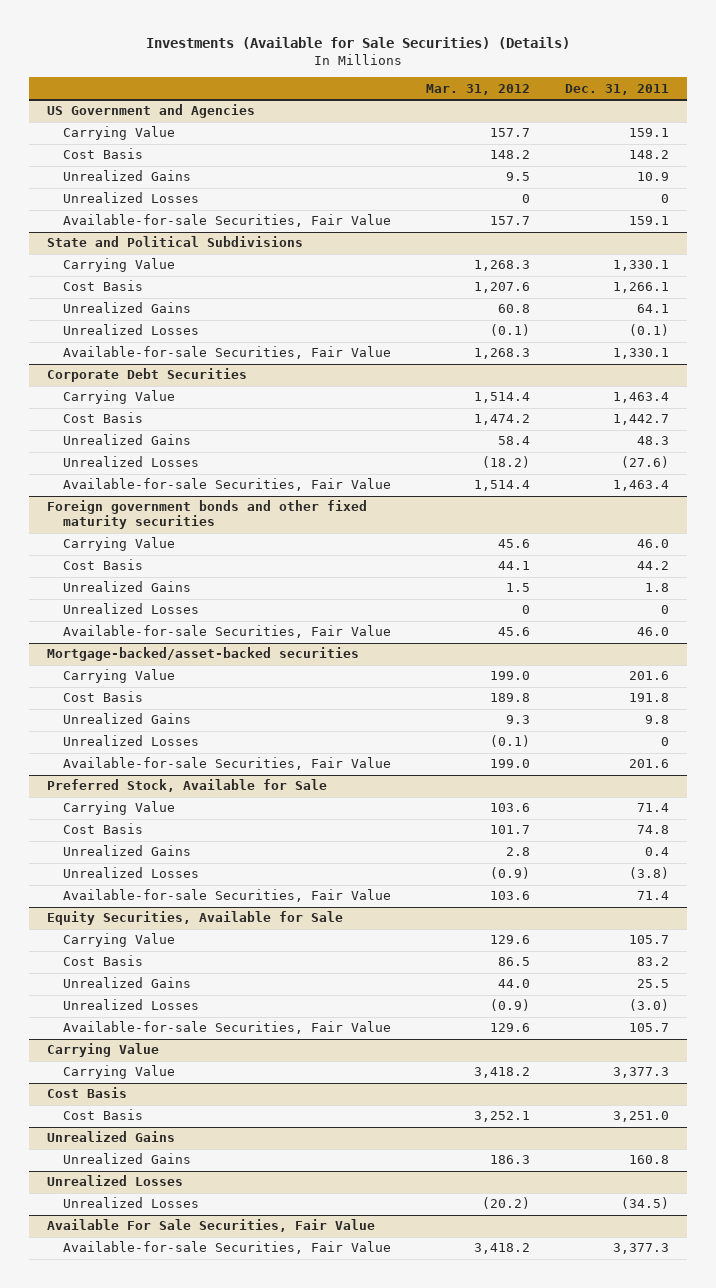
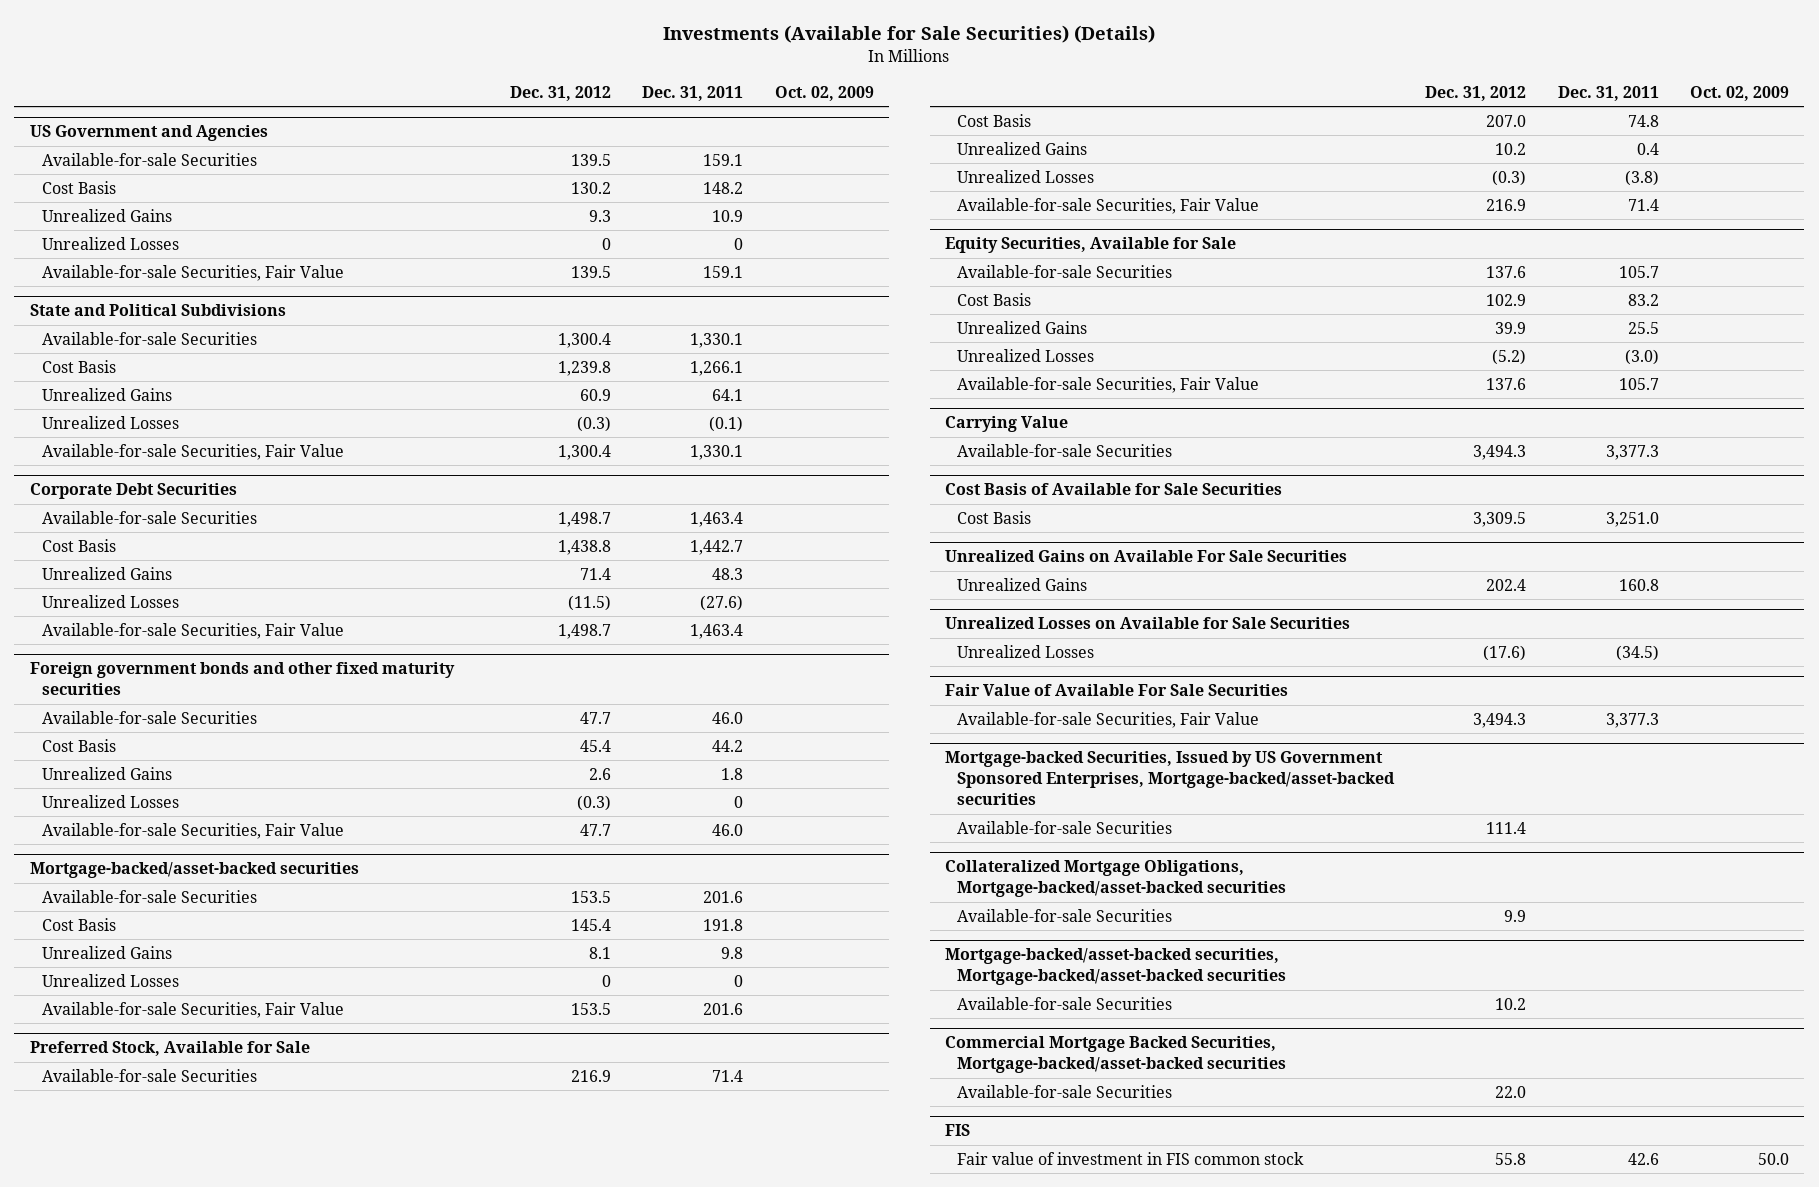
- | Mar. 31, 2012 | Dec. 31, 2011
+ | Dec. 31, 2012 | Dec. 31, 2011 | Oct. 02, 2009
@ US Government and Agencies
- Carrying Value | 157.7 | 159.1
+ Available-for-sale Securities | 139.5 | 159.1 |
@ State and Political Subdivisions
- Carrying Value | 1,268.3 | 1,330.1
+ Available-for-sale Securities | 1,300.4 | 1,330.1 |
@ Corporate Debt Securities
- Carrying Value | 1,514.4 | 1,463.4
+ Available-for-sale Securities | 1,498.7 | 1,463.4 |
@ Foreign government bonds and other fixed maturity securities
- Carrying Value | 45.6 | 46.0
+ Available-for-sale Securities | 47.7 | 46.0 |
@ Mortgage-backed/asset-backed securities
- Carrying Value | 199.0 | 201.6
+ Available-for-sale Securities | 153.5 | 201.6 |
@ Preferred Stock, Available for Sale
- Carrying Value | 103.6 | 71.4
+ Available-for-sale Securities | 216.9 | 71.4 |
@ Equity Securities, Available for Sale
- Carrying Value | 129.6 | 105.7
+ Available-for-sale Securities | 137.6 | 105.7 |
@ Carrying Value
- Carrying Value | 3,418.2 | 3,377.3
- Cost Basis
@ Carrying Value
+ Available-for-sale Securities | 3,494.3 | 3,377.3 |
+ Cost Basis of Available for Sale Securities
- Unrealized Gains
+ Unrealized Gains on Available For Sale Securities
- Unrealized Losses
+ Unrealized Losses on Available for Sale Securities
- Available For Sale Securities, Fair Value
+ Fair Value of Available For Sale Securities
+ Mortgage-backed Securities, Issued by US Government Sponsored Enterprises, Mortgage-backed/asset-backed securities
+ Available-for-sale Securities | 111.4 | |
+ Collateralized Mortgage Obligations, Mortgage-backed/asset-backed securities
+ Available-for-sale Securities | 9.9 | |
+ Mortgage-backed/asset-backed securities, Mortgage-backed/asset-backed securities
+ Available-for-sale Securities | 10.2 | |
+ Commercial Mortgage Backed Securities, Mortgage-backed/asset-backed securities
+ Available-for-sale Securities | 22.0 | |
+ FIS
+ Fair value of investment in FIS common stock | 55.8 | 42.6 | 50.0

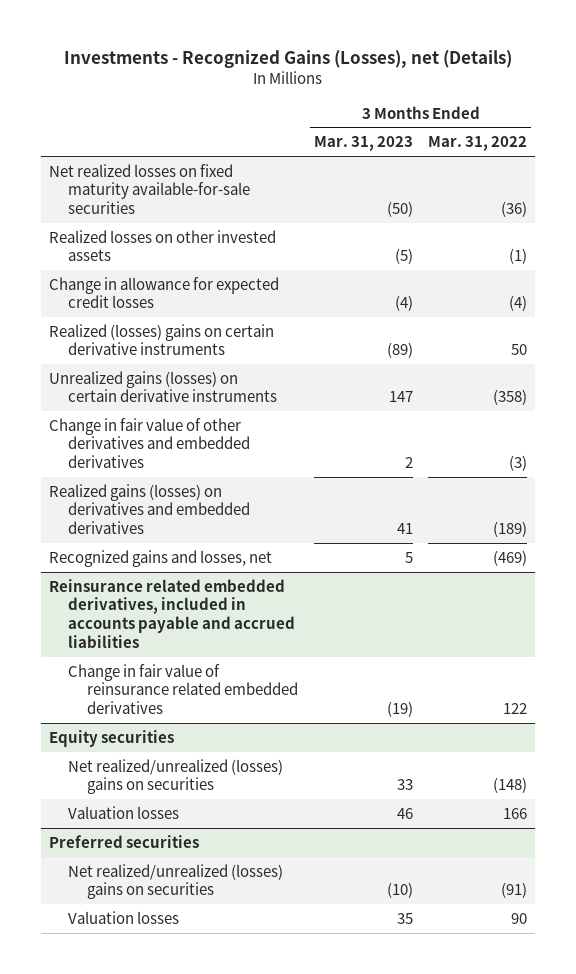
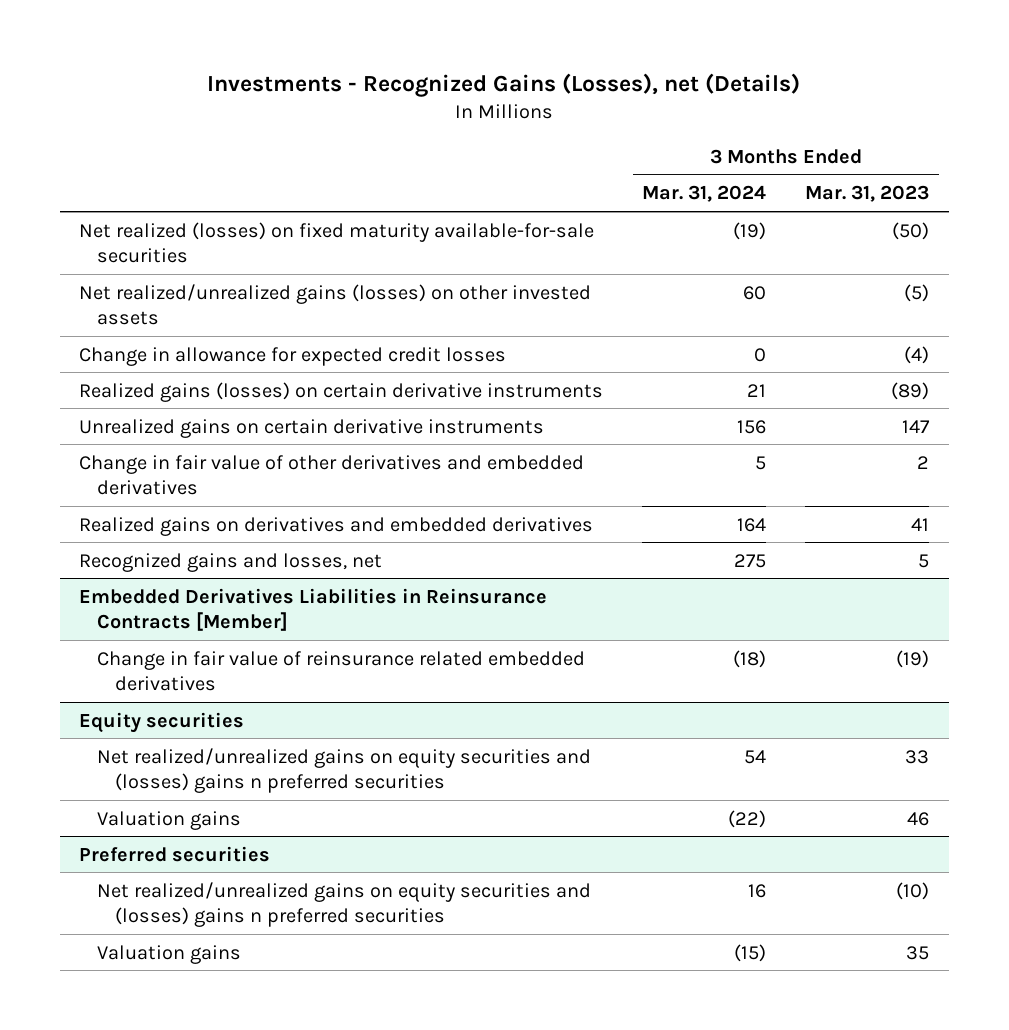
- | 3 Months Ended Mar. 31, 2023 | 3 Months Ended Mar. 31, 2022
+ | 3 Months Ended Mar. 31, 2024 | 3 Months Ended Mar. 31, 2023
- Net realized losses on fixed maturity available-for-sale securities | (50) | (36)
- Realized losses on other invested assets | (5) | (1)
+ Net realized (losses) on fixed maturity available-for-sale securities | (19) | (50)
+ Net realized/unrealized gains (losses) on other invested assets | 60 | (5)
- Realized (losses) gains on certain derivative instruments | (89) | 50
- Unrealized gains (losses) on certain derivative instruments | 147 | (358)
+ Realized gains (losses) on certain derivative instruments | 21 | (89)
+ Unrealized gains on certain derivative instruments | 156 | 147
- Realized gains (losses) on derivatives and embedded derivatives | 41 | (189)
+ Realized gains on derivatives and embedded derivatives | 164 | 41
- Reinsurance related embedded derivatives, included in accounts payable and accrued liabilities
+ Embedded Derivatives Liabilities in Reinsurance Contracts [Member]
@ Equity securities
- Net realized/unrealized (losses) gains on securities | 33 | (148)
- Valuation losses | 46 | 166
+ Net realized/unrealized gains on equity securities and (losses) gains n preferred securities | 54 | 33
+ Valuation gains | (22) | 46
@ Preferred securities
- Net realized/unrealized (losses) gains on securities | (10) | (91)
- Valuation losses | 35 | 90
+ Net realized/unrealized gains on equity securities and (losses) gains n preferred securities | 16 | (10)
+ Valuation gains | (15) | 35

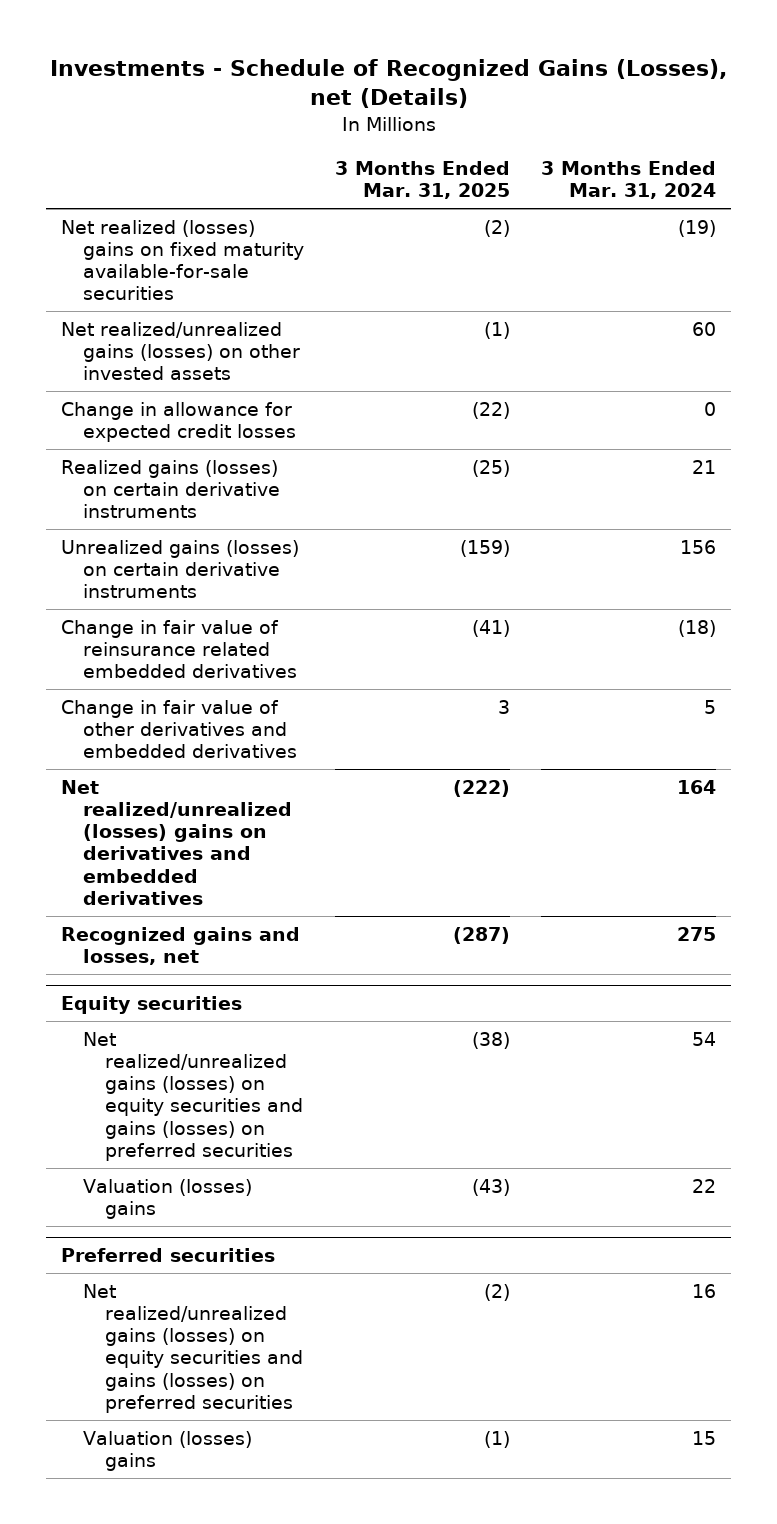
- Investments - Recognized Gains (Losses), net (Details)
+ Investments - Schedule of Recognized Gains (Losses), net (Details)
- | 3 Months Ended Mar. 31, 2024 | 3 Months Ended Mar. 31, 2023
+ | 3 Months Ended Mar. 31, 2025 | 3 Months Ended Mar. 31, 2024
- Net realized (losses) on fixed maturity available-for-sale securities | (19) | (50)
+ Net realized (losses) gains on fixed maturity available-for-sale securities | (2) | (19)
- Unrealized gains on certain derivative instruments | 156 | 147
+ Unrealized gains (losses) on certain derivative instruments | (159) | 156
+ Change in fair value of reinsurance related embedded derivatives | (41) | (18)
- Realized gains on derivatives and embedded derivatives | 164 | 41
+ Net realized/unrealized (losses) gains on derivatives and embedded derivatives | (222) | 164
- Embedded Derivatives Liabilities in Reinsurance Contracts [Member]
- Change in fair value of reinsurance related embedded derivatives | (18) | (19)
@ Equity securities
- Net realized/unrealized gains on equity securities and (losses) gains n preferred securities | 54 | 33
- Valuation gains | (22) | 46
+ Net realized/unrealized gains (losses) on equity securities and gains (losses) on preferred securities | (38) | 54
+ Valuation (losses) gains | (43) | 22
@ Preferred securities
- Net realized/unrealized gains on equity securities and (losses) gains n preferred securities | 16 | (10)
- Valuation gains | (15) | 35
+ Net realized/unrealized gains (losses) on equity securities and gains (losses) on preferred securities | (2) | 16
+ Valuation (losses) gains | (1) | 15

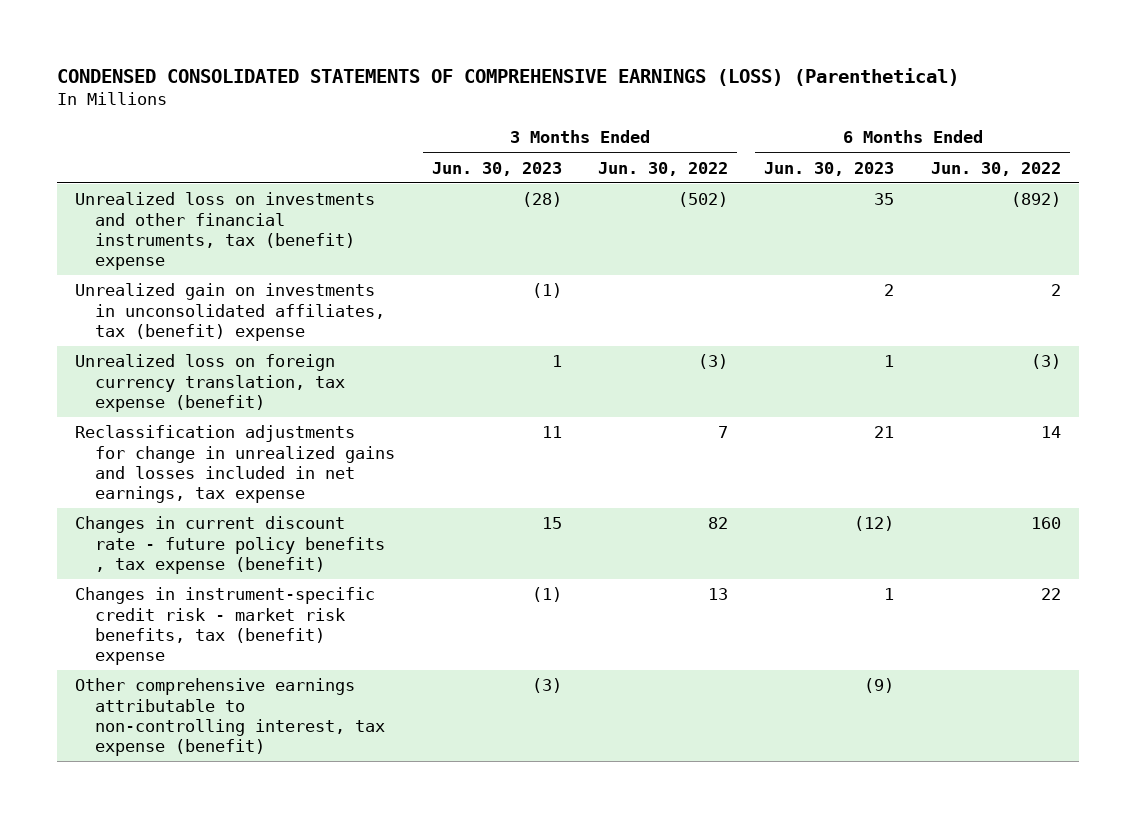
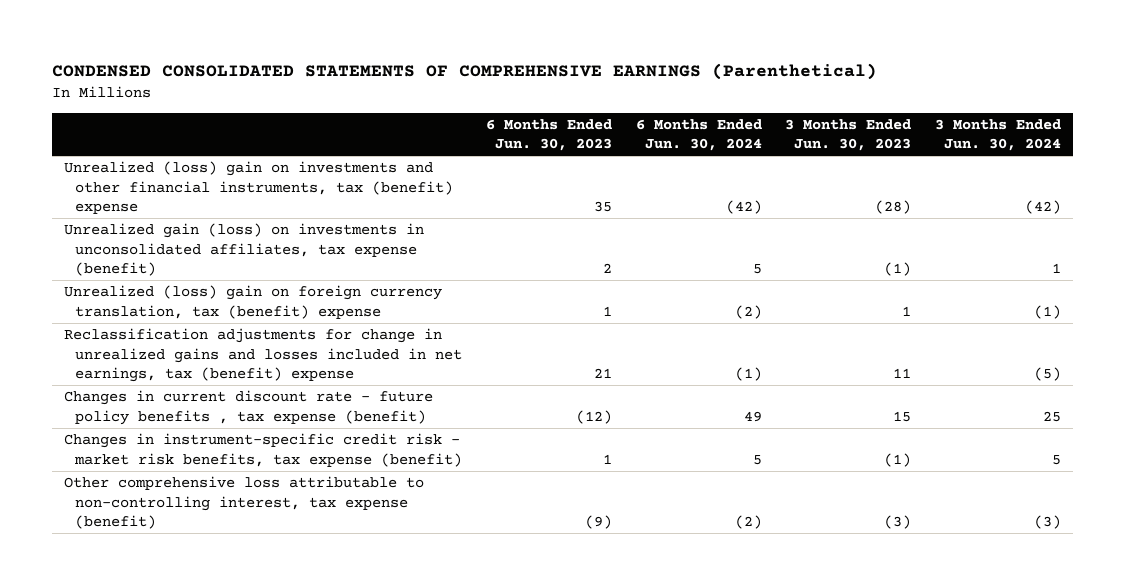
- CONDENSED CONSOLIDATED STATEMENTS OF COMPREHENSIVE EARNINGS (LOSS) (Parenthetical)
+ CONDENSED CONSOLIDATED STATEMENTS OF COMPREHENSIVE EARNINGS (Parenthetical)
- | 3 Months Ended Jun. 30, 2023 | 3 Months Ended Jun. 30, 2022 | 6 Months Ended Jun. 30, 2023 | 6 Months Ended Jun. 30, 2022
+ | 6 Months Ended Jun. 30, 2023 | 6 Months Ended Jun. 30, 2024 | 3 Months Ended Jun. 30, 2023 | 3 Months Ended Jun. 30, 2024
- Unrealized loss on investments and other financial instruments, tax (benefit) expense | (28) | (502) | 35 | (892)
- Unrealized gain on investments in unconsolidated affiliates, tax (benefit) expense | (1) | | 2 | 2
- Unrealized loss on foreign currency translation, tax expense (benefit) | 1 | (3) | 1 | (3)
- Reclassification adjustments for change in unrealized gains and losses included in net earnings, tax expense | 11 | 7 | 21 | 14
+ Unrealized (loss) gain on investments and other financial instruments, tax (benefit) expense | 35 | (42) | (28) | (42)
+ Unrealized gain (loss) on investments in unconsolidated affiliates, tax expense (benefit) | 2 | 5 | (1) | 1
+ Unrealized (loss) gain on foreign currency translation, tax (benefit) expense | 1 | (2) | 1 | (1)
+ Reclassification adjustments for change in unrealized gains and losses included in net earnings, tax (benefit) expense | 21 | (1) | 11 | (5)
- Changes in instrument-specific credit risk - market risk benefits, tax (benefit) expense | (1) | 13 | 1 | 22
- Other comprehensive earnings attributable to non-controlling interest, tax expense (benefit) | (3) | | (9) |
+ Changes in instrument-specific credit risk - market risk benefits, tax expense (benefit) | 1 | 5 | (1) | 5
+ Other comprehensive loss attributable to non-controlling interest, tax expense (benefit) | (9) | (2) | (3) | (3)

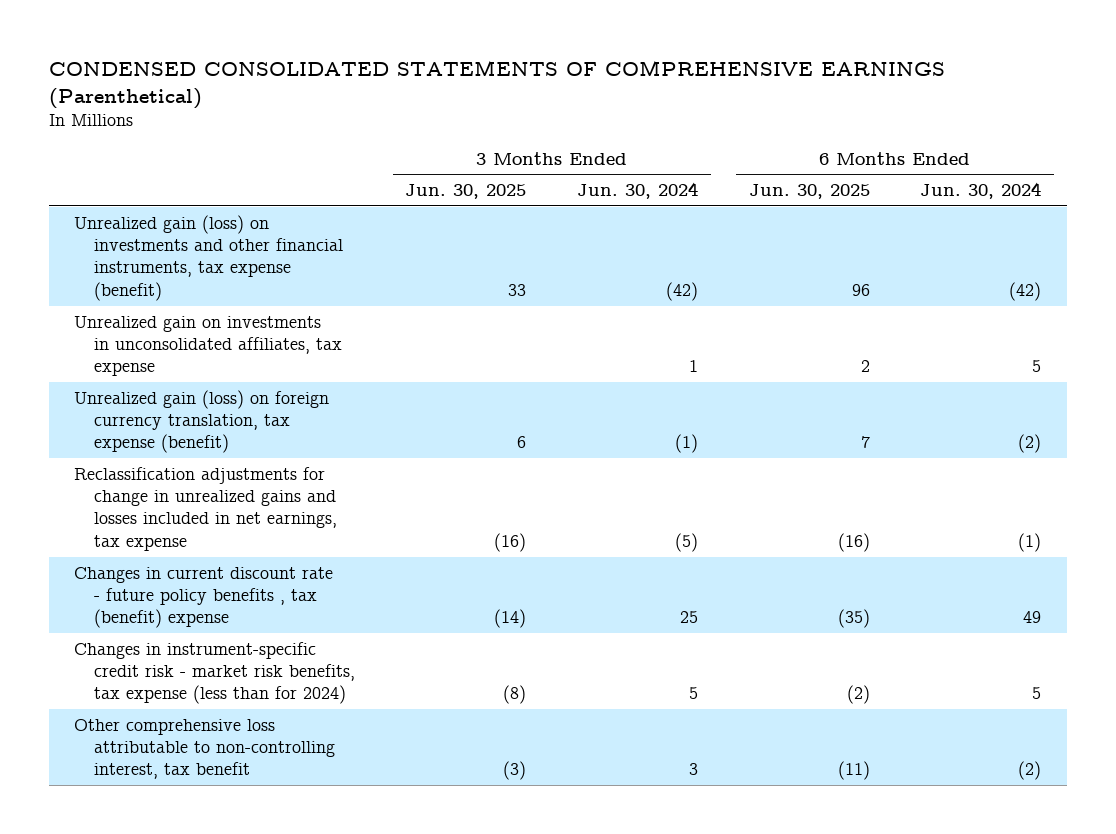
- | 6 Months Ended Jun. 30, 2023 | 6 Months Ended Jun. 30, 2024 | 3 Months Ended Jun. 30, 2023 | 3 Months Ended Jun. 30, 2024
+ | 3 Months Ended Jun. 30, 2025 | 3 Months Ended Jun. 30, 2024 | 6 Months Ended Jun. 30, 2025 | 6 Months Ended Jun. 30, 2024
- Unrealized (loss) gain on investments and other financial instruments, tax (benefit) expense | 35 | (42) | (28) | (42)
- Unrealized gain (loss) on investments in unconsolidated affiliates, tax expense (benefit) | 2 | 5 | (1) | 1
- Unrealized (loss) gain on foreign currency translation, tax (benefit) expense | 1 | (2) | 1 | (1)
- Reclassification adjustments for change in unrealized gains and losses included in net earnings, tax (benefit) expense | 21 | (1) | 11 | (5)
- Changes in current discount rate - future policy benefits , tax expense (benefit) | (12) | 49 | 15 | 25
- Changes in instrument-specific credit risk - market risk benefits, tax expense (benefit) | 1 | 5 | (1) | 5
- Other comprehensive loss attributable to non-controlling interest, tax expense (benefit) | (9) | (2) | (3) | (3)
+ Unrealized gain (loss) on investments and other financial instruments, tax expense (benefit) | 33 | (42) | 96 | (42)
+ Unrealized gain on investments in unconsolidated affiliates, tax expense | | 1 | 2 | 5
+ Unrealized gain (loss) on foreign currency translation, tax expense (benefit) | 6 | (1) | 7 | (2)
+ Reclassification adjustments for change in unrealized gains and losses included in net earnings, tax expense | (16) | (5) | (16) | (1)
+ Changes in current discount rate - future policy benefits , tax (benefit) expense | (14) | 25 | (35) | 49
+ Changes in instrument-specific credit risk - market risk benefits, tax expense (less than for 2024) | (8) | 5 | (2) | 5
+ Other comprehensive loss attributable to non-controlling interest, tax benefit | (3) | 3 | (11) | (2)

